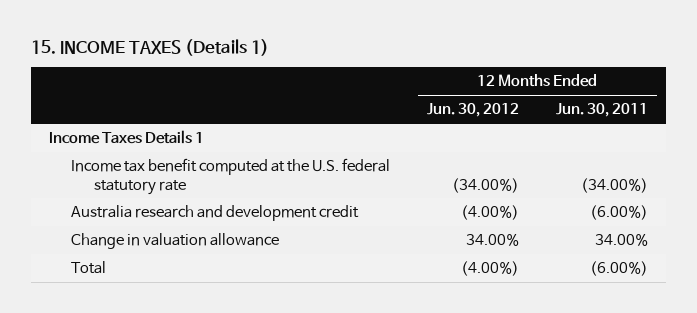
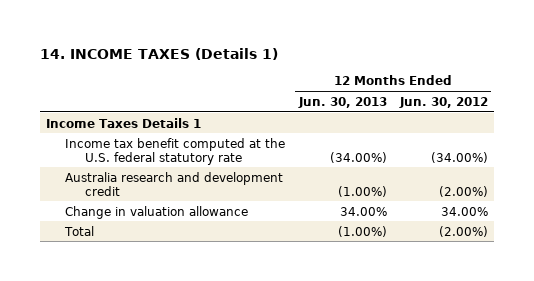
- 15. INCOME TAXES (Details 1)
+ 14. INCOME TAXES (Details 1)
- | 12 Months Ended Jun. 30, 2012 | 12 Months Ended Jun. 30, 2011
+ | 12 Months Ended Jun. 30, 2013 | 12 Months Ended Jun. 30, 2012
- Australia research and development credit | (4.00%) | (6.00%)
+ Australia research and development credit | (1.00%) | (2.00%)
- Total | (4.00%) | (6.00%)
+ Total | (1.00%) | (2.00%)

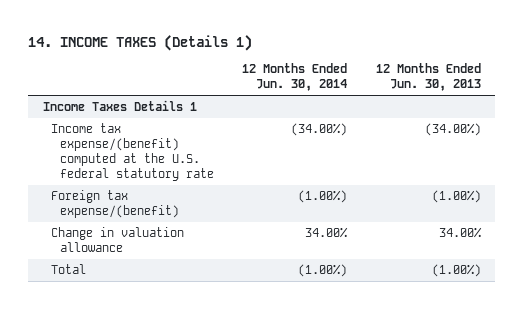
- | 12 Months Ended Jun. 30, 2013 | 12 Months Ended Jun. 30, 2012
+ | 12 Months Ended Jun. 30, 2014 | 12 Months Ended Jun. 30, 2013
- Income tax benefit computed at the U.S. federal statutory rate | (34.00%) | (34.00%)
- Australia research and development credit | (1.00%) | (2.00%)
+ Income tax expense/(benefit) computed at the U.S. federal statutory rate | (34.00%) | (34.00%)
+ Foreign tax expense/(benefit) | (1.00%) | (1.00%)

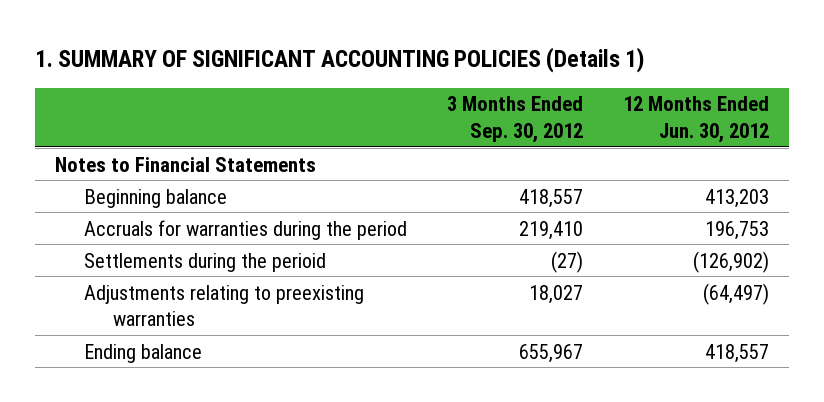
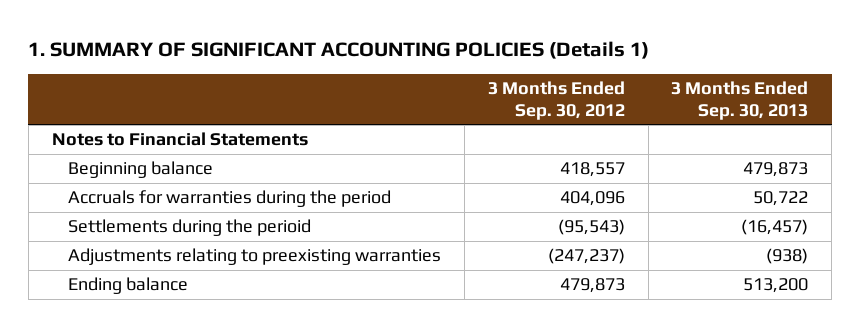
- | 3 Months Ended Sep. 30, 2012 | 12 Months Ended Jun. 30, 2012
+ | 3 Months Ended Sep. 30, 2012 | 3 Months Ended Sep. 30, 2013
- Accruals for warranties during the period | 219,410 | 196,753
- Settlements during the perioid | (27) | (126,902)
- Adjustments relating to preexisting warranties | 18,027 | (64,497)
- Ending balance | 655,967 | 418,557
+ Accruals for warranties during the period | 404,096 | 50,722
+ Settlements during the perioid | (95,543) | (16,457)
+ Adjustments relating to preexisting warranties | (247,237) | (938)
+ Ending balance | 479,873 | 513,200

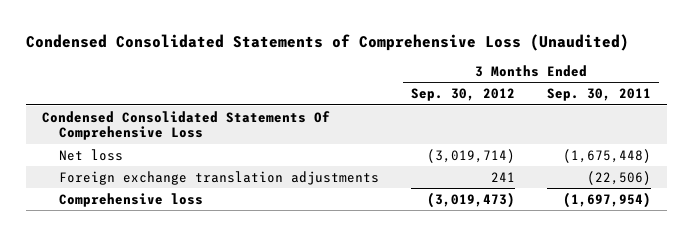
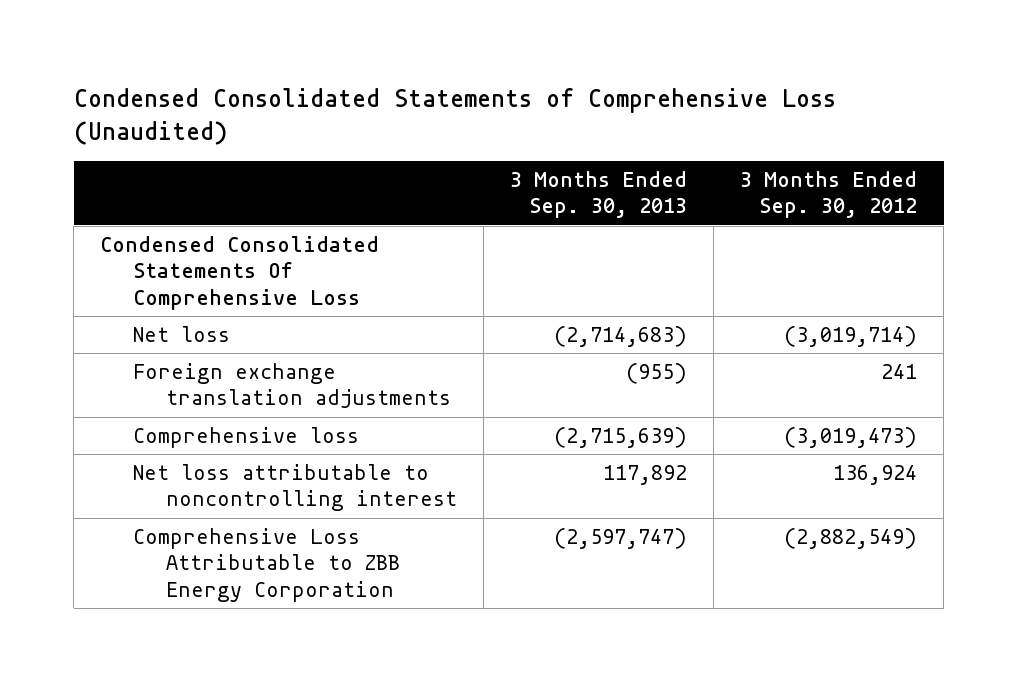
- | 3 Months Ended Sep. 30, 2012 | 3 Months Ended Sep. 30, 2011
+ | 3 Months Ended Sep. 30, 2013 | 3 Months Ended Sep. 30, 2012
+ Net loss attributable to noncontrolling interest | 117,892 | 136,924
+ Comprehensive Loss Attributable to ZBB Energy Corporation | (2,597,747) | (2,882,549)

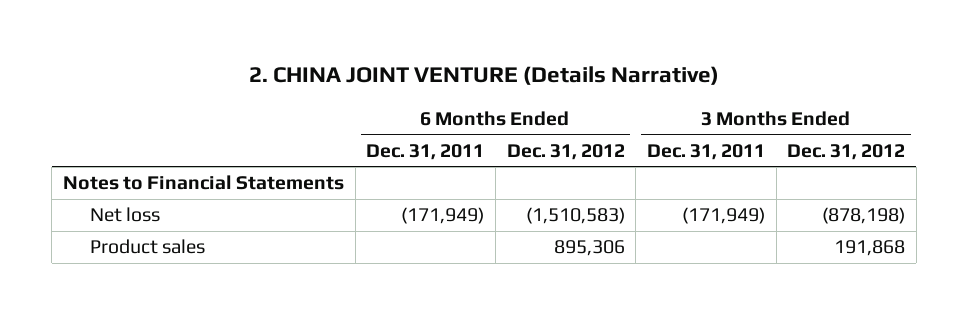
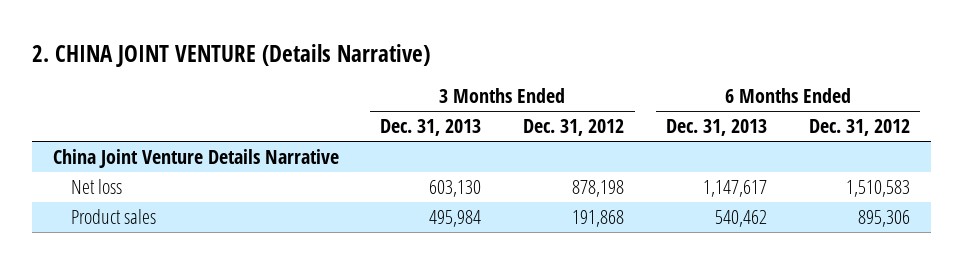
- | 6 Months Ended Dec. 31, 2011 | 6 Months Ended Dec. 31, 2012 | 3 Months Ended Dec. 31, 2011 | 3 Months Ended Dec. 31, 2012
+ | 3 Months Ended Dec. 31, 2013 | 3 Months Ended Dec. 31, 2012 | 6 Months Ended Dec. 31, 2013 | 6 Months Ended Dec. 31, 2012
- Notes to Financial Statements
- Net loss | (171,949) | (1,510,583) | (171,949) | (878,198)
+ China Joint Venture Details Narrative
+ Net loss | 603,130 | 878,198 | 1,147,617 | 1,510,583

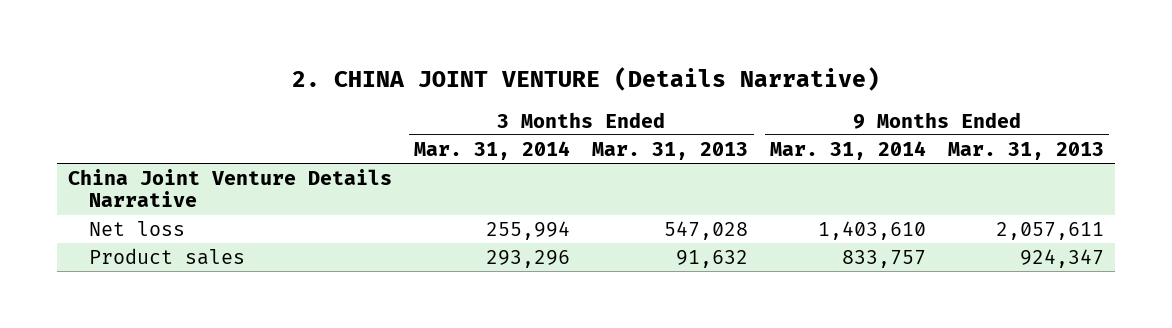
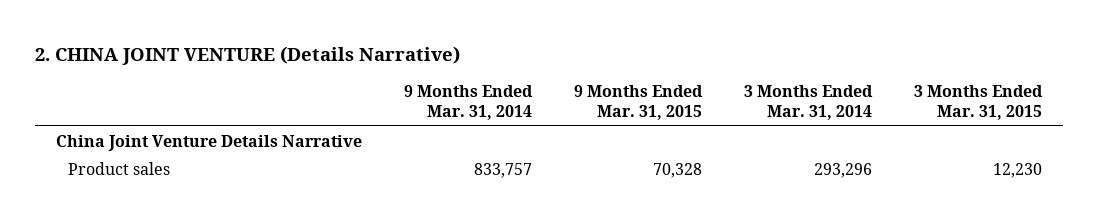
- | 3 Months Ended Mar. 31, 2014 | 3 Months Ended Mar. 31, 2013 | 9 Months Ended Mar. 31, 2014 | 9 Months Ended Mar. 31, 2013
+ | 9 Months Ended Mar. 31, 2014 | 9 Months Ended Mar. 31, 2015 | 3 Months Ended Mar. 31, 2014 | 3 Months Ended Mar. 31, 2015
- Net loss | 255,994 | 547,028 | 1,403,610 | 2,057,611

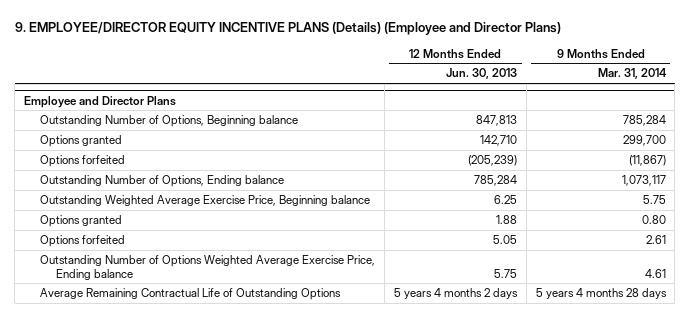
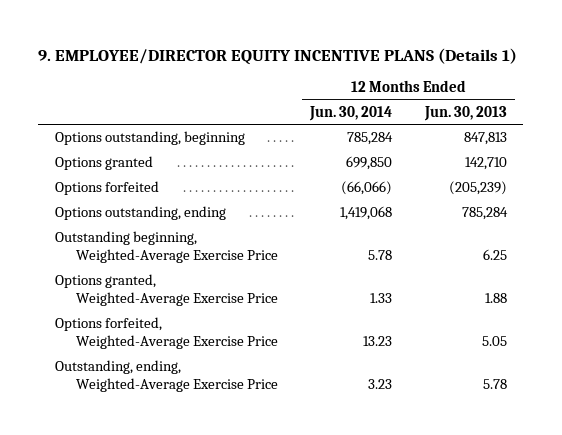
- 9. EMPLOYEE/DIRECTOR EQUITY INCENTIVE PLANS (Details) (Employee and Director Plans)
+ 9. EMPLOYEE/DIRECTOR EQUITY INCENTIVE PLANS (Details 1)
- | 12 Months Ended Jun. 30, 2013 | 9 Months Ended Mar. 31, 2014
+ | 12 Months Ended Jun. 30, 2014 | 12 Months Ended Jun. 30, 2013
- Employee and Director Plans
- Outstanding Number of Options, Beginning balance | 847,813 | 785,284
+ Options outstanding, beginning | 785,284 | 847,813
- Outstanding Number of Options, Ending balance | 785,284 | 1,073,117
- Outstanding Weighted Average Exercise Price, Beginning balance | 6.25 | 5.75
- Options granted | 1.88 | 0.80
- Options forfeited | 5.05 | 2.61
- Outstanding Number of Options Weighted Average Exercise Price, Ending balance | 5.75 | 4.61
- Average Remaining Contractual Life of Outstanding Options | 5 years 4 months 2 days | 5 years 4 months 28 days
+ Options outstanding, ending | 1,419,068 | 785,284
+ Outstanding beginning, Weighted-Average Exercise Price | 5.78 | 6.25
+ Options granted, Weighted-Average Exercise Price | 1.33 | 1.88
+ Options forfeited, Weighted-Average Exercise Price | 13.23 | 5.05
+ Outstanding, ending, Weighted-Average Exercise Price | 3.23 | 5.78

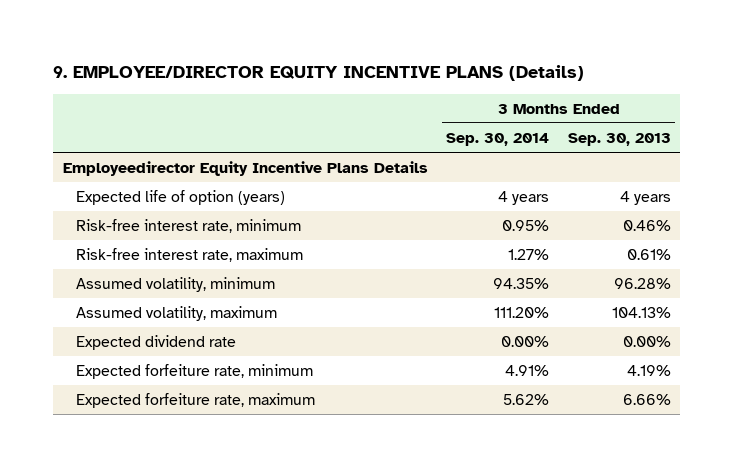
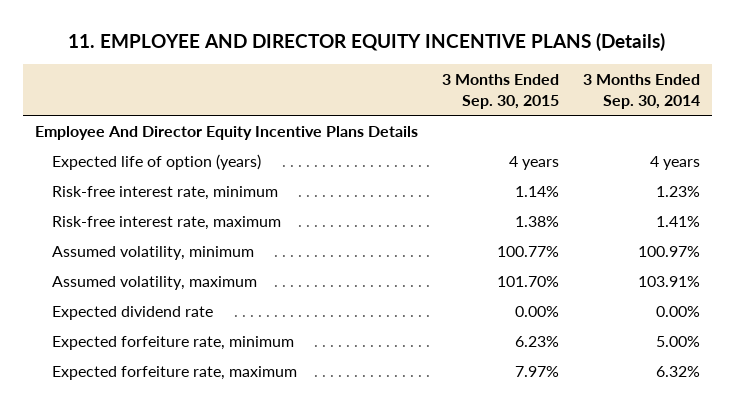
- 9. EMPLOYEE/DIRECTOR EQUITY INCENTIVE PLANS (Details)
+ 11. EMPLOYEE AND DIRECTOR EQUITY INCENTIVE PLANS (Details)
- | 3 Months Ended Sep. 30, 2014 | 3 Months Ended Sep. 30, 2013
+ | 3 Months Ended Sep. 30, 2015 | 3 Months Ended Sep. 30, 2014
- Employeedirector Equity Incentive Plans Details
+ Employee And Director Equity Incentive Plans Details
- Risk-free interest rate, minimum | 0.95% | 0.46%
- Risk-free interest rate, maximum | 1.27% | 0.61%
- Assumed volatility, minimum | 94.35% | 96.28%
- Assumed volatility, maximum | 111.20% | 104.13%
+ Risk-free interest rate, minimum | 1.14% | 1.23%
+ Risk-free interest rate, maximum | 1.38% | 1.41%
+ Assumed volatility, minimum | 100.77% | 100.97%
+ Assumed volatility, maximum | 101.70% | 103.91%
- Expected forfeiture rate, minimum | 4.91% | 4.19%
- Expected forfeiture rate, maximum | 5.62% | 6.66%
+ Expected forfeiture rate, minimum | 6.23% | 5.00%
+ Expected forfeiture rate, maximum | 7.97% | 6.32%

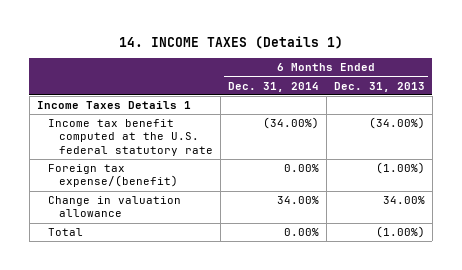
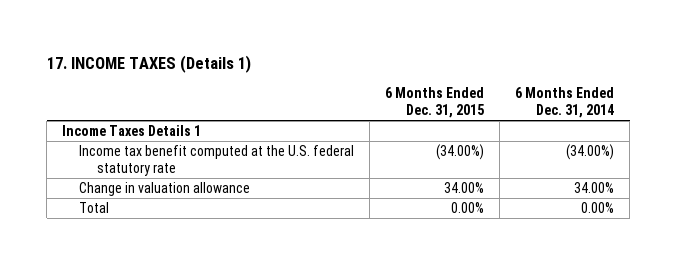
- 14. INCOME TAXES (Details 1)
+ 17. INCOME TAXES (Details 1)
- | 6 Months Ended Dec. 31, 2014 | 6 Months Ended Dec. 31, 2013
+ | 6 Months Ended Dec. 31, 2015 | 6 Months Ended Dec. 31, 2014
- Foreign tax expense/(benefit) | 0.00% | (1.00%)

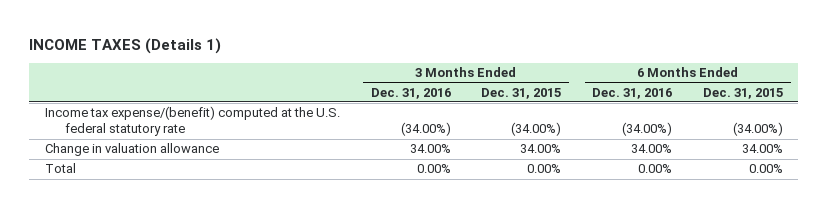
- 17. INCOME TAXES (Details 1)
+ INCOME TAXES (Details 1)
- | 6 Months Ended Dec. 31, 2015 | 6 Months Ended Dec. 31, 2014
+ | 3 Months Ended Dec. 31, 2016 | 3 Months Ended Dec. 31, 2015 | 6 Months Ended Dec. 31, 2016 | 6 Months Ended Dec. 31, 2015
- Income Taxes Details 1
- Income tax benefit computed at the U.S. federal statutory rate | (34.00%) | (34.00%)
+ Income tax expense/(benefit) computed at the U.S. federal statutory rate | (34.00%) | (34.00%) | (34.00%) | (34.00%)

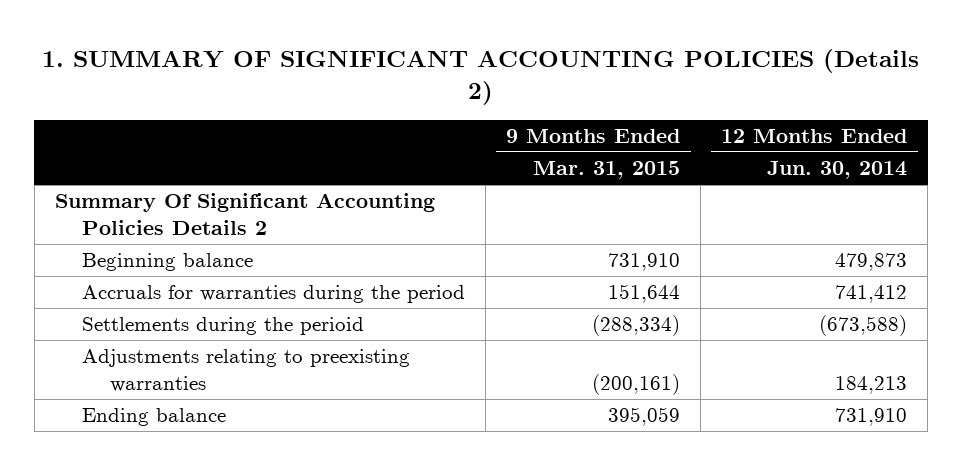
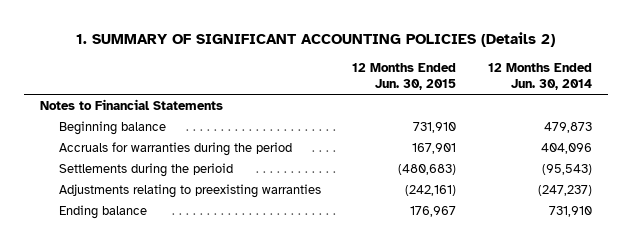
- | 9 Months Ended Mar. 31, 2015 | 12 Months Ended Jun. 30, 2014
+ | 12 Months Ended Jun. 30, 2015 | 12 Months Ended Jun. 30, 2014
- Summary Of Significant Accounting Policies Details 2
+ Notes to Financial Statements
- Accruals for warranties during the period | 151,644 | 741,412
- Settlements during the perioid | (288,334) | (673,588)
- Adjustments relating to preexisting warranties | (200,161) | 184,213
+ Accruals for warranties during the period | 167,901 | 404,096
+ Settlements during the perioid | (480,683) | (95,543)
+ Adjustments relating to preexisting warranties | (242,161) | (247,237)

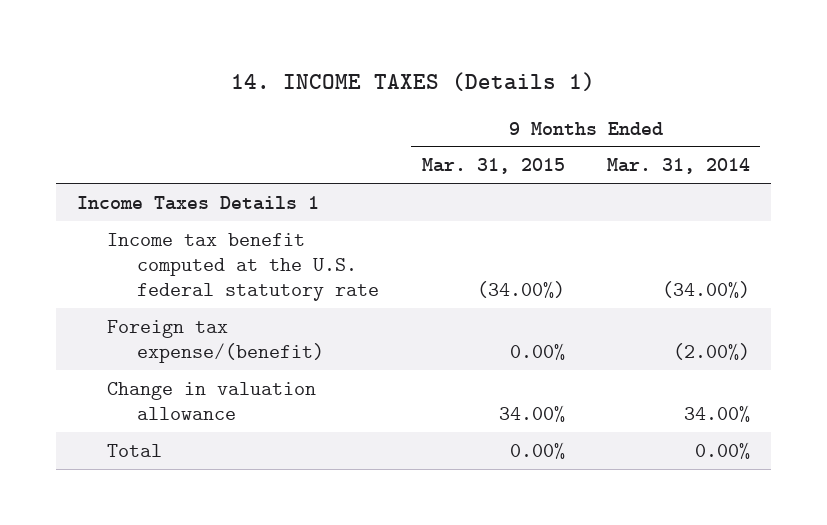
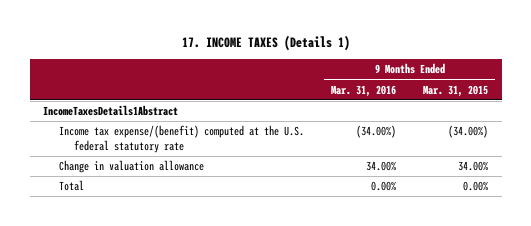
- 14. INCOME TAXES (Details 1)
+ 17. INCOME TAXES (Details 1)
- | 9 Months Ended Mar. 31, 2015 | 9 Months Ended Mar. 31, 2014
+ | 9 Months Ended Mar. 31, 2016 | 9 Months Ended Mar. 31, 2015
- Income Taxes Details 1
- Income tax benefit computed at the U.S. federal statutory rate | (34.00%) | (34.00%)
- Foreign tax expense/(benefit) | 0.00% | (2.00%)
+ IncomeTaxesDetails1Abstract
+ Income tax expense/(benefit) computed at the U.S. federal statutory rate | (34.00%) | (34.00%)

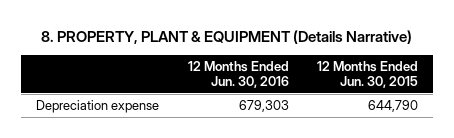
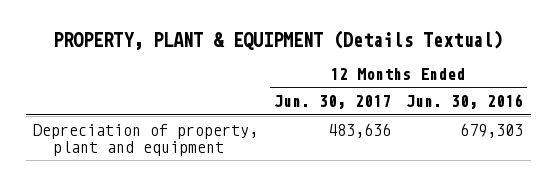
- 8. PROPERTY, PLANT & EQUIPMENT (Details Narrative)
+ PROPERTY, PLANT & EQUIPMENT (Details Textual)
- | 12 Months Ended Jun. 30, 2016 | 12 Months Ended Jun. 30, 2015
+ | 12 Months Ended Jun. 30, 2017 | 12 Months Ended Jun. 30, 2016
- Depreciation expense | 679,303 | 644,790
+ Depreciation of property, plant and equipment | 483,636 | 679,303

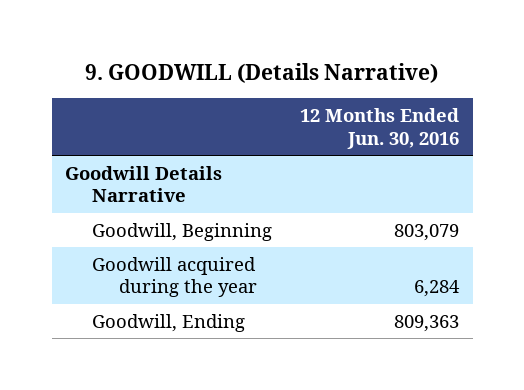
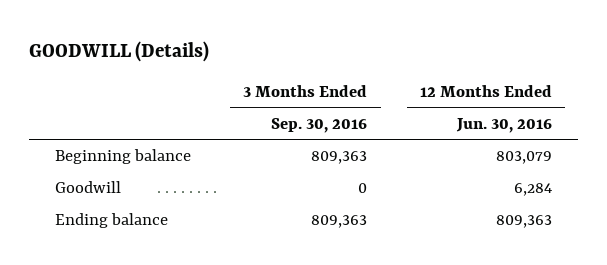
- 9. GOODWILL (Details Narrative)
+ GOODWILL (Details)
- | 12 Months Ended Jun. 30, 2016
+ | 3 Months Ended Sep. 30, 2016 | 12 Months Ended Jun. 30, 2016
- Goodwill Details Narrative
- Goodwill, Beginning | 803,079
- Goodwill acquired during the year | 6,284
- Goodwill, Ending | 809,363
+ Beginning balance | 809,363 | 803,079
+ Goodwill | 0 | 6,284
+ Ending balance | 809,363 | 809,363

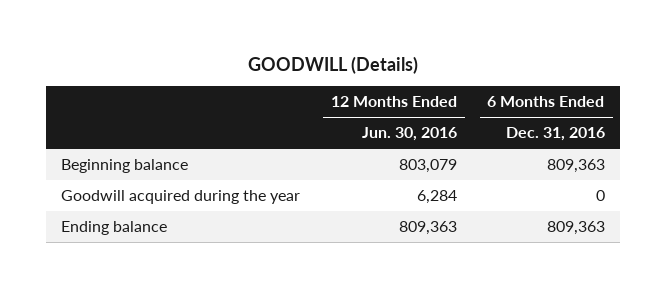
- | 3 Months Ended Sep. 30, 2016 | 12 Months Ended Jun. 30, 2016
+ | 12 Months Ended Jun. 30, 2016 | 6 Months Ended Dec. 31, 2016
- Goodwill | 0 | 6,284
+ Goodwill acquired during the year | 6,284 | 0

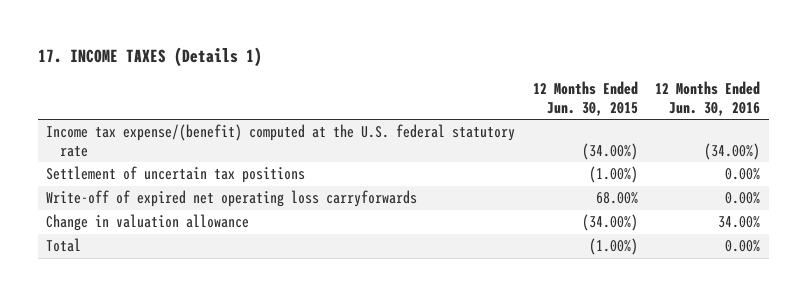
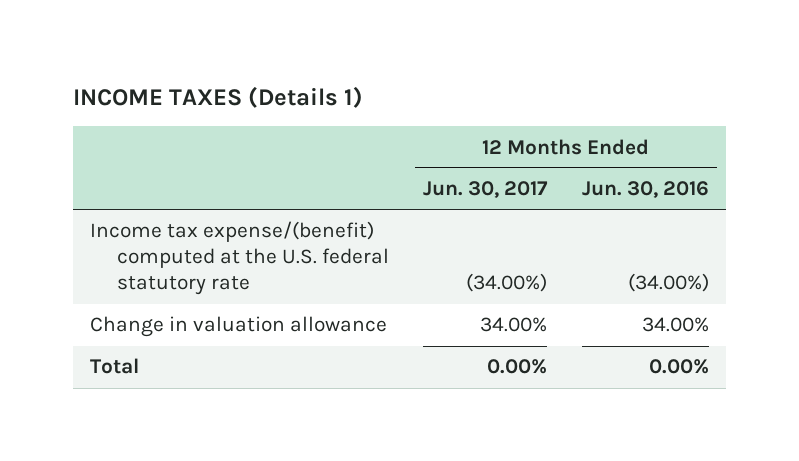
- 17. INCOME TAXES (Details 1)
+ INCOME TAXES (Details 1)
- | 12 Months Ended Jun. 30, 2015 | 12 Months Ended Jun. 30, 2016
+ | 12 Months Ended Jun. 30, 2017 | 12 Months Ended Jun. 30, 2016
- Settlement of uncertain tax positions | (1.00%) | 0.00%
- Write-off of expired net operating loss carryforwards | 68.00% | 0.00%

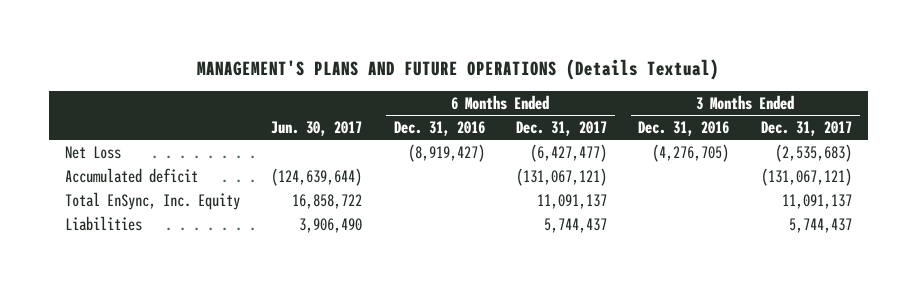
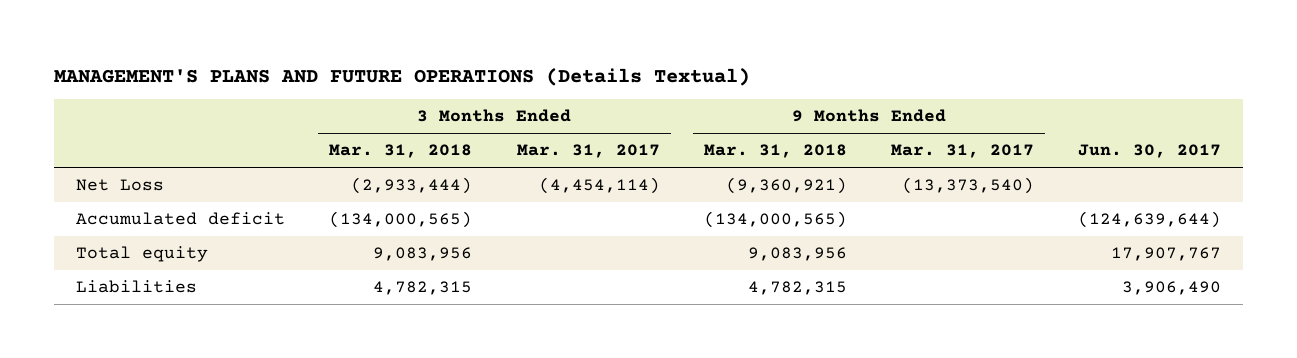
- | Jun. 30, 2017 | 6 Months Ended Dec. 31, 2016 | 6 Months Ended Dec. 31, 2017 | 3 Months Ended Dec. 31, 2016 | 3 Months Ended Dec. 31, 2017
+ | 3 Months Ended Mar. 31, 2018 | 3 Months Ended Mar. 31, 2017 | 9 Months Ended Mar. 31, 2018 | 9 Months Ended Mar. 31, 2017 | Jun. 30, 2017
- Total EnSync, Inc. Equity | 16,858,722 | | 11,091,137 | | 11,091,137
+ Total equity | 9,083,956 | | 9,083,956 | | 17,907,767

